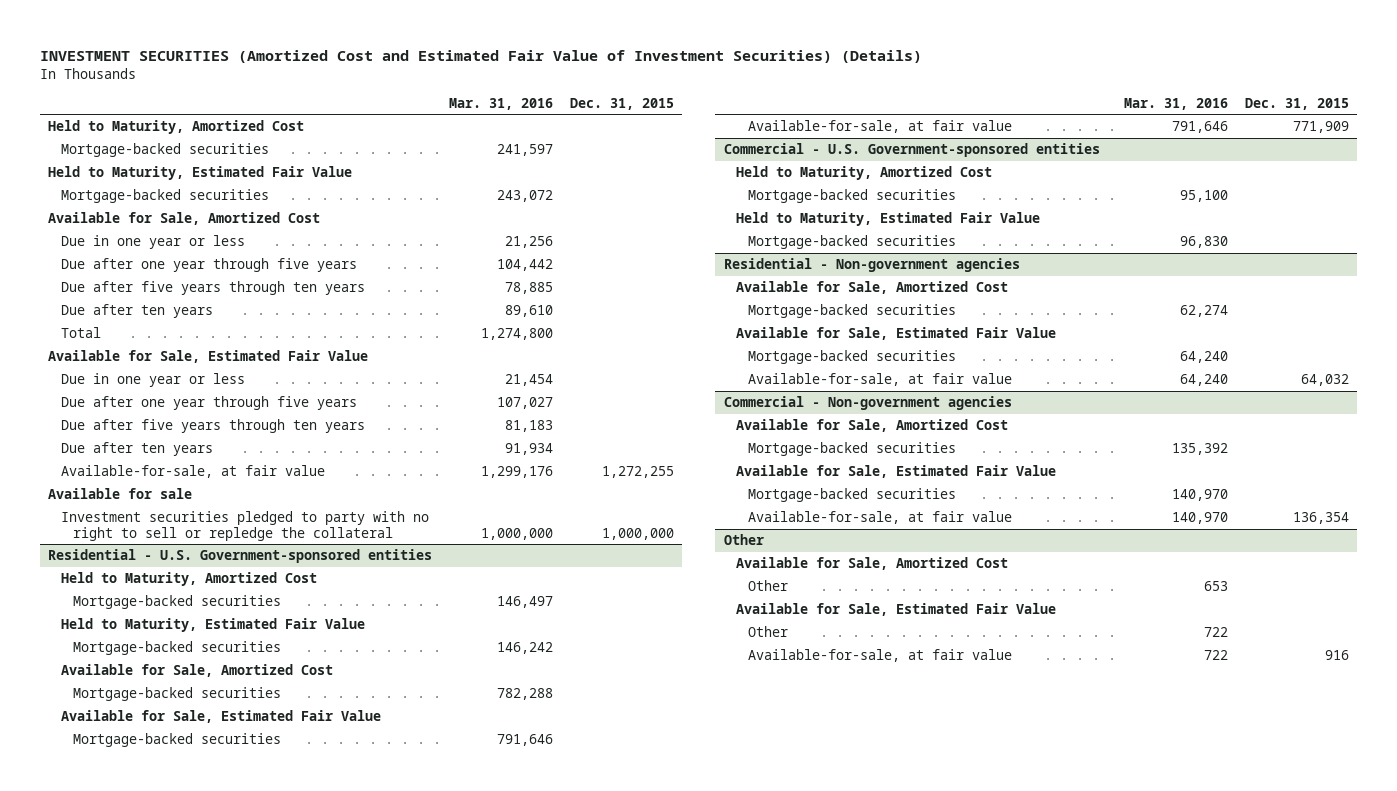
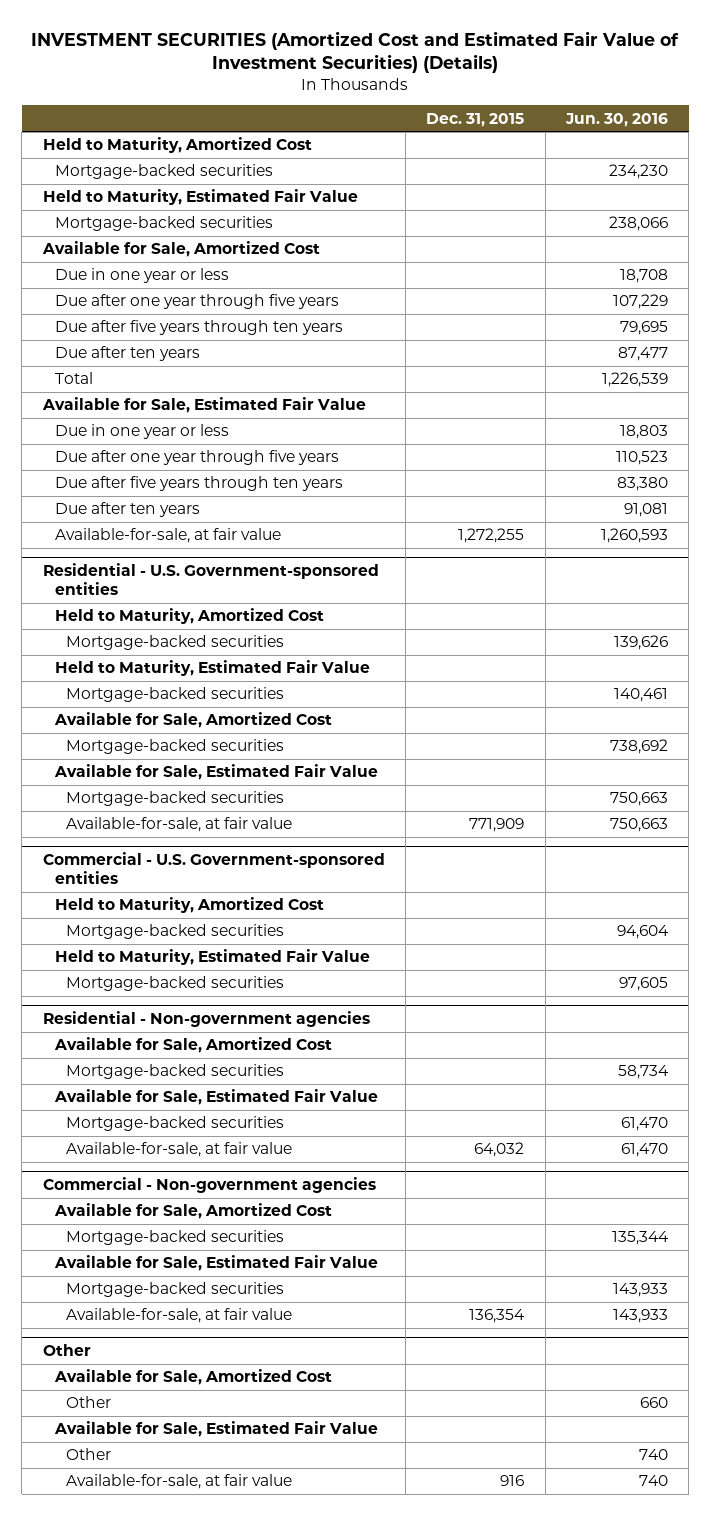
- | Mar. 31, 2016 | Dec. 31, 2015
+ | Dec. 31, 2015 | Jun. 30, 2016
- Available for sale
- Investment securities pledged to party with no right to sell or repledge the collateral | 1,000,000 | 1,000,000

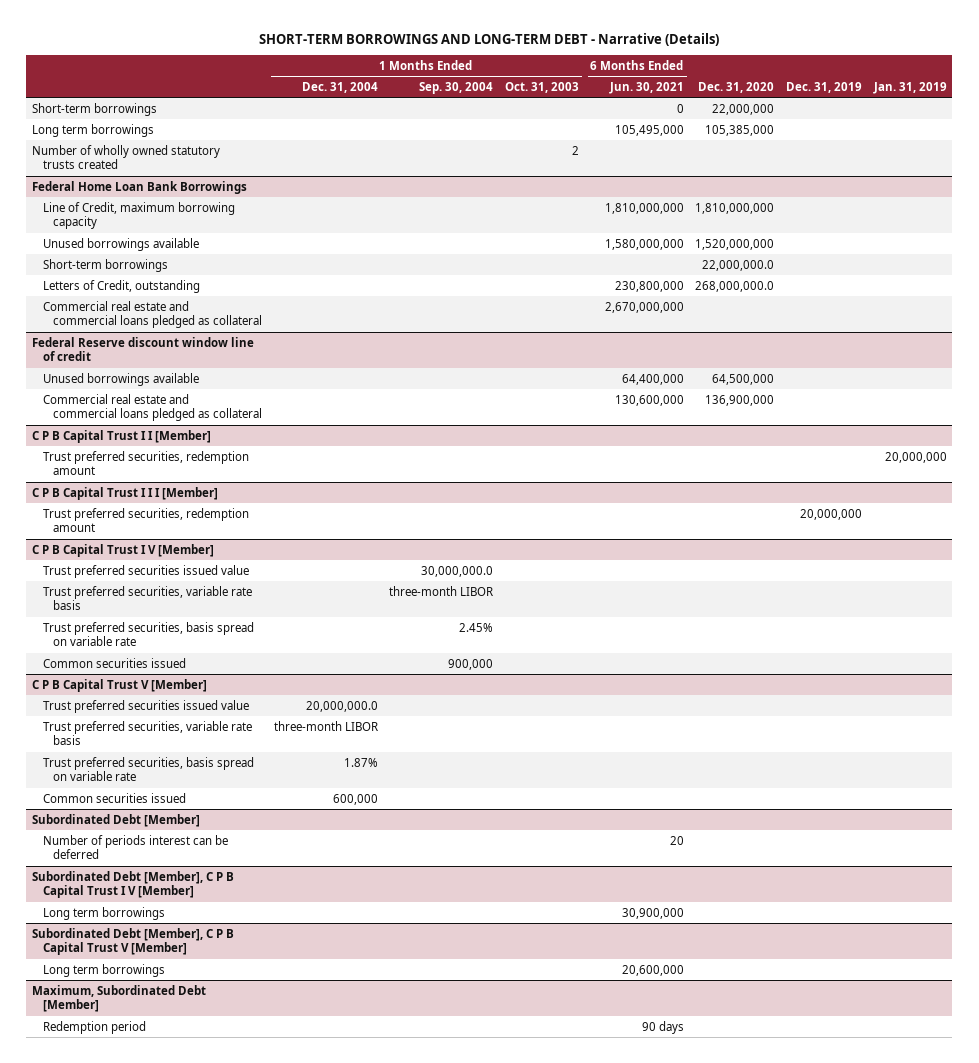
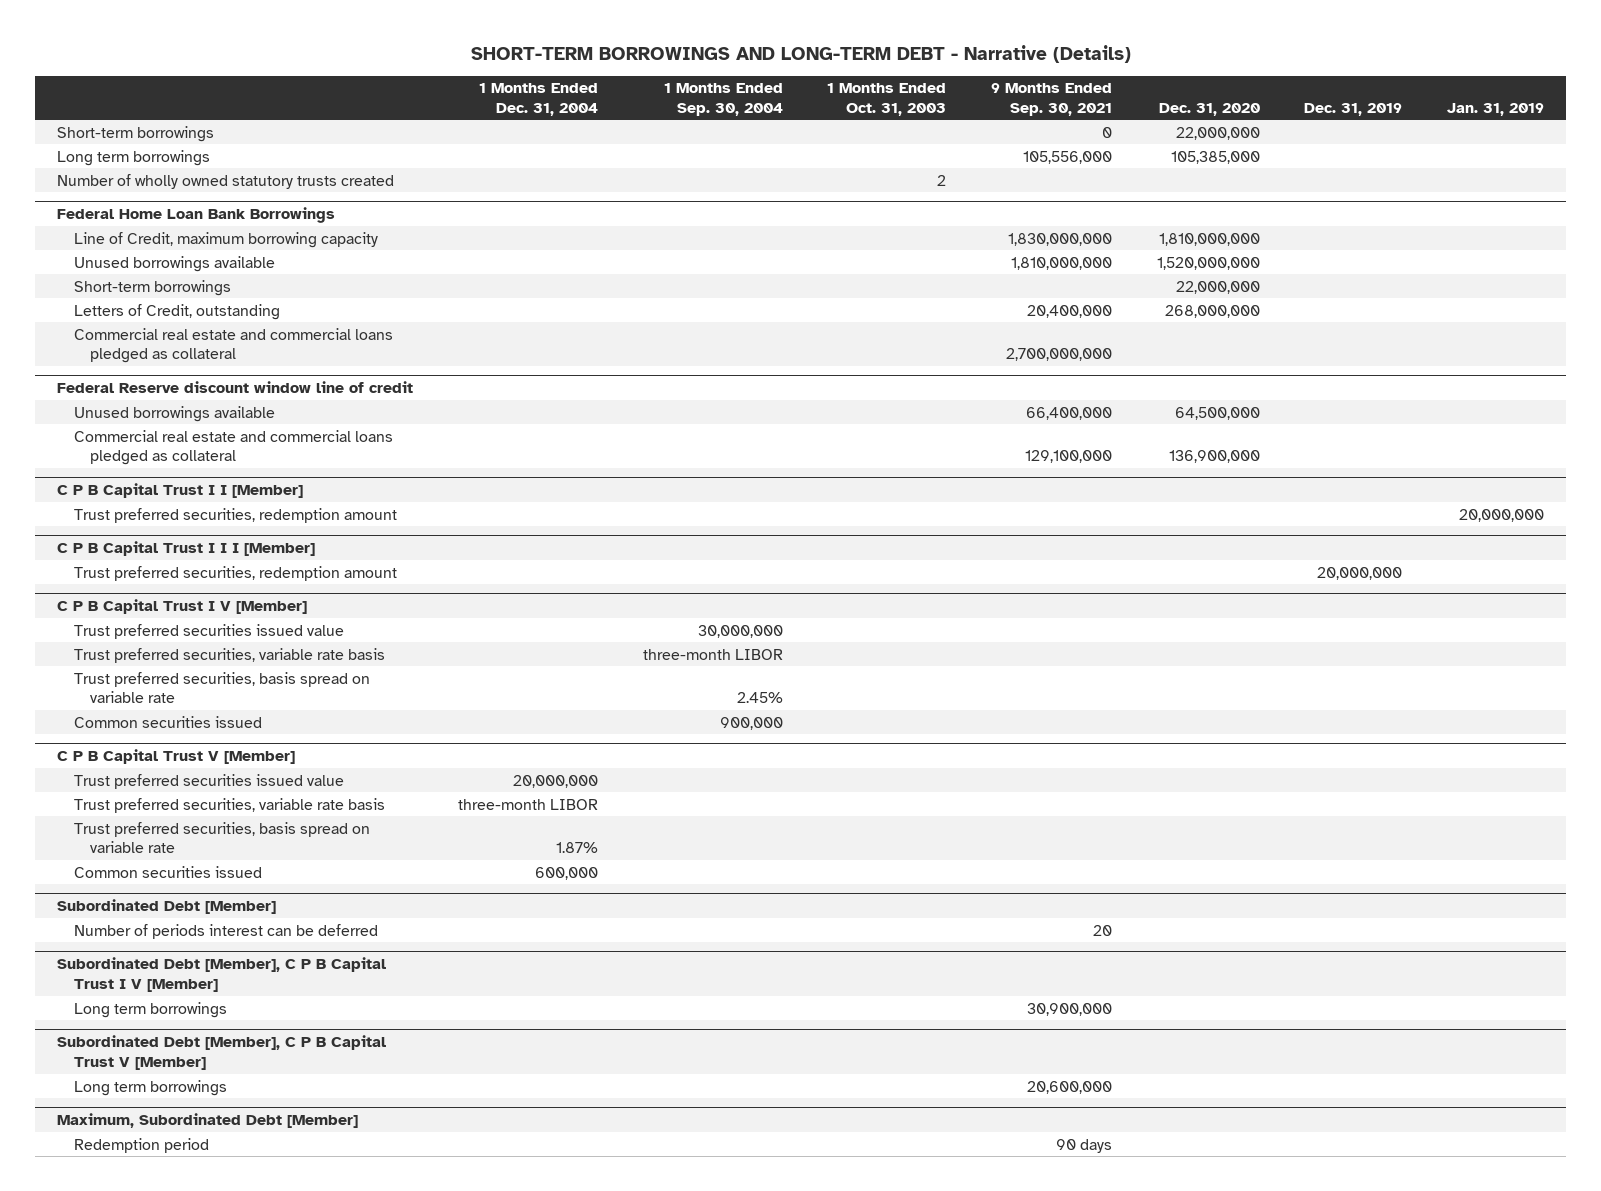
- | 1 Months Ended Dec. 31, 2004 | 1 Months Ended Sep. 30, 2004 | 1 Months Ended Oct. 31, 2003 | 6 Months Ended Jun. 30, 2021 | Dec. 31, 2020 | Dec. 31, 2019 | Jan. 31, 2019
+ | 1 Months Ended Dec. 31, 2004 | 1 Months Ended Sep. 30, 2004 | 1 Months Ended Oct. 31, 2003 | 9 Months Ended Sep. 30, 2021 | Dec. 31, 2020 | Dec. 31, 2019 | Jan. 31, 2019
@ Federal Home Loan Bank Borrowings
- Short-term borrowings | | | | | 22,000,000.0 | |
- Letters of Credit, outstanding | | | | 230,800,000 | 268,000,000.0 | |
+ Short-term borrowings | | | | | 22,000,000 | |
+ Letters of Credit, outstanding | | | | 20,400,000 | 268,000,000 | |
@ C P B Capital Trust I V [Member]
- Trust preferred securities issued value | | 30,000,000.0 | | | | |
+ Trust preferred securities issued value | | 30,000,000 | | | | |
@ C P B Capital Trust V [Member]
- Trust preferred securities issued value | 20,000,000.0 | | | | | |
+ Trust preferred securities issued value | 20,000,000 | | | | | |

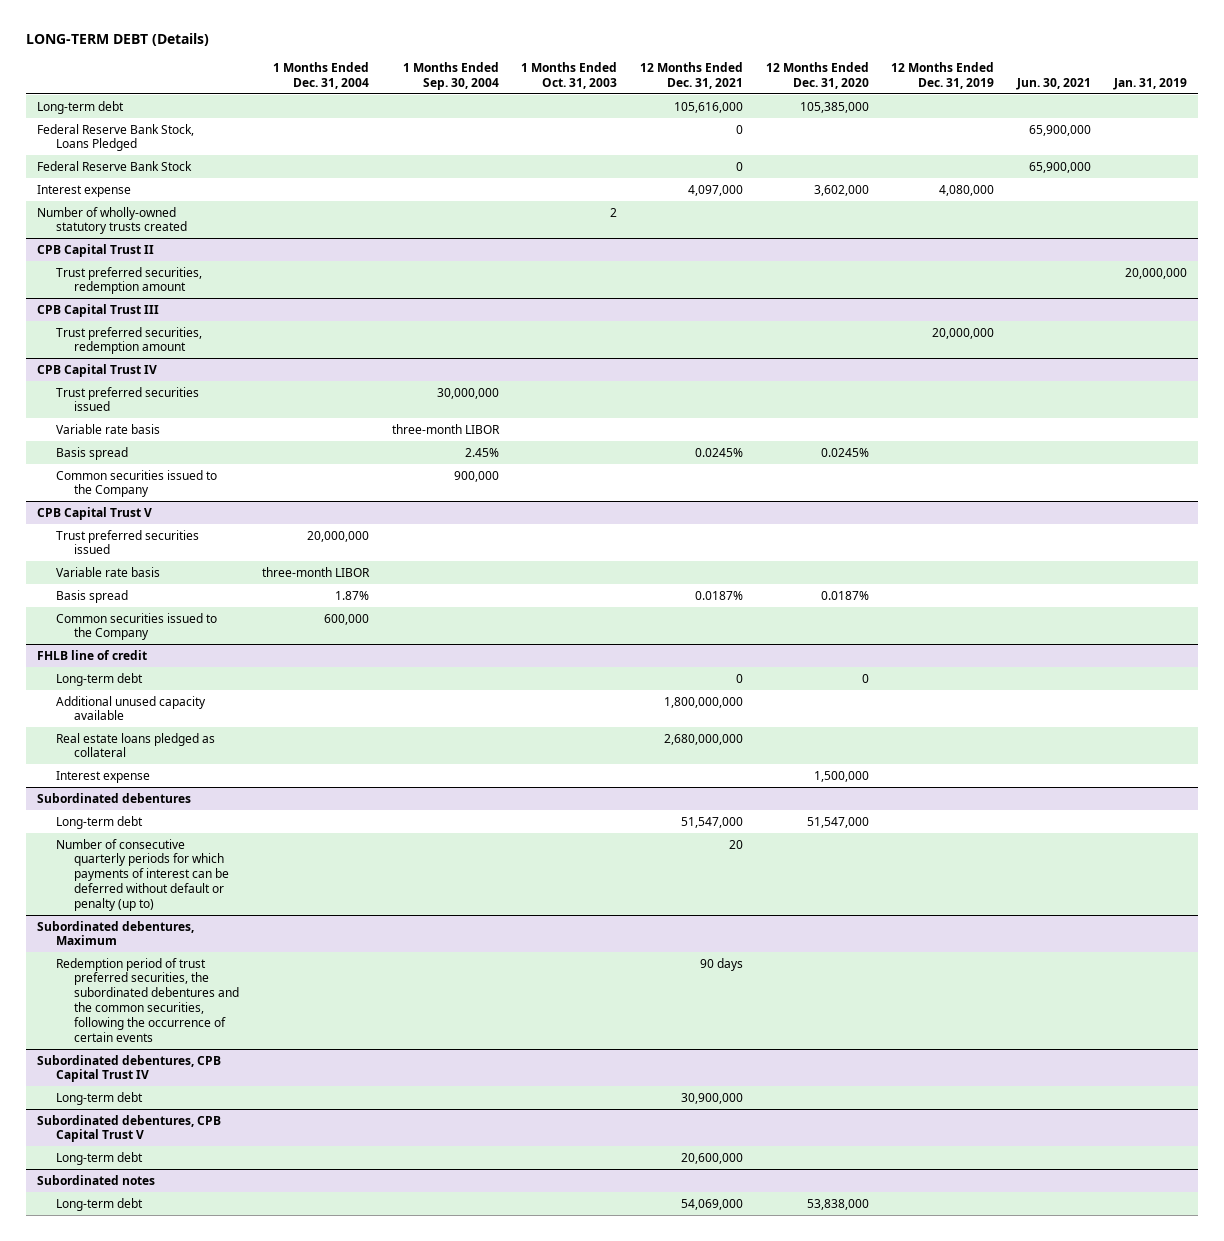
- SHORT-TERM BORROWINGS AND LONG-TERM DEBT - Narrative (Details)
+ LONG-TERM DEBT (Details)
- | 1 Months Ended Dec. 31, 2004 | 1 Months Ended Sep. 30, 2004 | 1 Months Ended Oct. 31, 2003 | 9 Months Ended Sep. 30, 2021 | Dec. 31, 2020 | Dec. 31, 2019 | Jan. 31, 2019
+ | 1 Months Ended Dec. 31, 2004 | 1 Months Ended Sep. 30, 2004 | 1 Months Ended Oct. 31, 2003 | 12 Months Ended Dec. 31, 2021 | 12 Months Ended Dec. 31, 2020 | 12 Months Ended Dec. 31, 2019 | Jun. 30, 2021 | Jan. 31, 2019
- Short-term borrowings | | | | 0 | 22,000,000 | |
- Long term borrowings | | | | 105,556,000 | 105,385,000 | |
- Number of wholly owned statutory trusts created | | | 2 | | | |
- Federal Home Loan Bank Borrowings
- Line of Credit, maximum borrowing capacity | | | | 1,830,000,000 | 1,810,000,000 | |
- Unused borrowings available | | | | 1,810,000,000 | 1,520,000,000 | |
- Short-term borrowings | | | | | 22,000,000 | |
- Letters of Credit, outstanding | | | | 20,400,000 | 268,000,000 | |
- Commercial real estate and commercial loans pledged as collateral | | | | 2,700,000,000 | | |
- Federal Reserve discount window line of credit
- Unused borrowings available | | | | 66,400,000 | 64,500,000 | |
- Commercial real estate and commercial loans pledged as collateral | | | | 129,100,000 | 136,900,000 | |
- C P B Capital Trust I I [Member]
+ Long-term debt | | | | 105,616,000 | 105,385,000 | | |
+ Federal Reserve Bank Stock, Loans Pledged | | | | 0 | | | 65,900,000 |
+ Federal Reserve Bank Stock | | | | 0 | | | 65,900,000 |
+ Interest expense | | | | 4,097,000 | 3,602,000 | 4,080,000 | |
+ Number of wholly-owned statutory trusts created | | | 2 | | | | |
+ CPB Capital Trust II
- C P B Capital Trust I I I [Member]
+ CPB Capital Trust III
- C P B Capital Trust I V [Member]
- Trust preferred securities issued value | | 30,000,000 | | | | |
- Trust preferred securities, variable rate basis | | three-month LIBOR | | | | |
- Trust preferred securities, basis spread on variable rate | | 2.45% | | | | |
- Common securities issued | | 900,000 | | | | |
- C P B Capital Trust V [Member]
- Trust preferred securities issued value | 20,000,000 | | | | | |
- Trust preferred securities, variable rate basis | three-month LIBOR | | | | | |
- Trust preferred securities, basis spread on variable rate | 1.87% | | | | | |
- Common securities issued | 600,000 | | | | | |
- Subordinated Debt [Member]
- Number of periods interest can be deferred | | | | 20 | | |
- Subordinated Debt [Member], C P B Capital Trust I V [Member]
- Long term borrowings | | | | 30,900,000 | | |
- Subordinated Debt [Member], C P B Capital Trust V [Member]
- Long term borrowings | | | | 20,600,000 | | |
- Maximum, Subordinated Debt [Member]
- Redemption period | | | | 90 days | | |
+ CPB Capital Trust IV
+ Trust preferred securities issued | | 30,000,000 | | | | | |
+ Variable rate basis | | three-month LIBOR | | | | | |
+ Basis spread | | 2.45% | | 0.0245% | 0.0245% | | |
+ Common securities issued to the Company | | 900,000 | | | | | |
+ CPB Capital Trust V
+ Trust preferred securities issued | 20,000,000 | | | | | | |
+ Variable rate basis | three-month LIBOR | | | | | | |
+ Basis spread | 1.87% | | | 0.0187% | 0.0187% | | |
+ Common securities issued to the Company | 600,000 | | | | | | |
+ FHLB line of credit
+ Long-term debt | | | | 0 | 0 | | |
+ Additional unused capacity available | | | | 1,800,000,000 | | | |
+ Real estate loans pledged as collateral | | | | 2,680,000,000 | | | |
+ Interest expense | | | | | 1,500,000 | | |
+ Subordinated debentures
+ Long-term debt | | | | 51,547,000 | 51,547,000 | | |
+ Number of consecutive quarterly periods for which payments of interest can be deferred without default or penalty (up to) | | | | 20 | | | |
+ Subordinated debentures, Maximum
+ Redemption period of trust preferred securities, the subordinated debentures and the common securities, following the occurrence of certain events | | | | 90 days | | | |
+ Subordinated debentures, CPB Capital Trust IV
+ Long-term debt | | | | 30,900,000 | | | |
+ Subordinated debentures, CPB Capital Trust V
+ Long-term debt | | | | 20,600,000 | | | |
+ Subordinated notes
+ Long-term debt | | | | 54,069,000 | 53,838,000 | | |

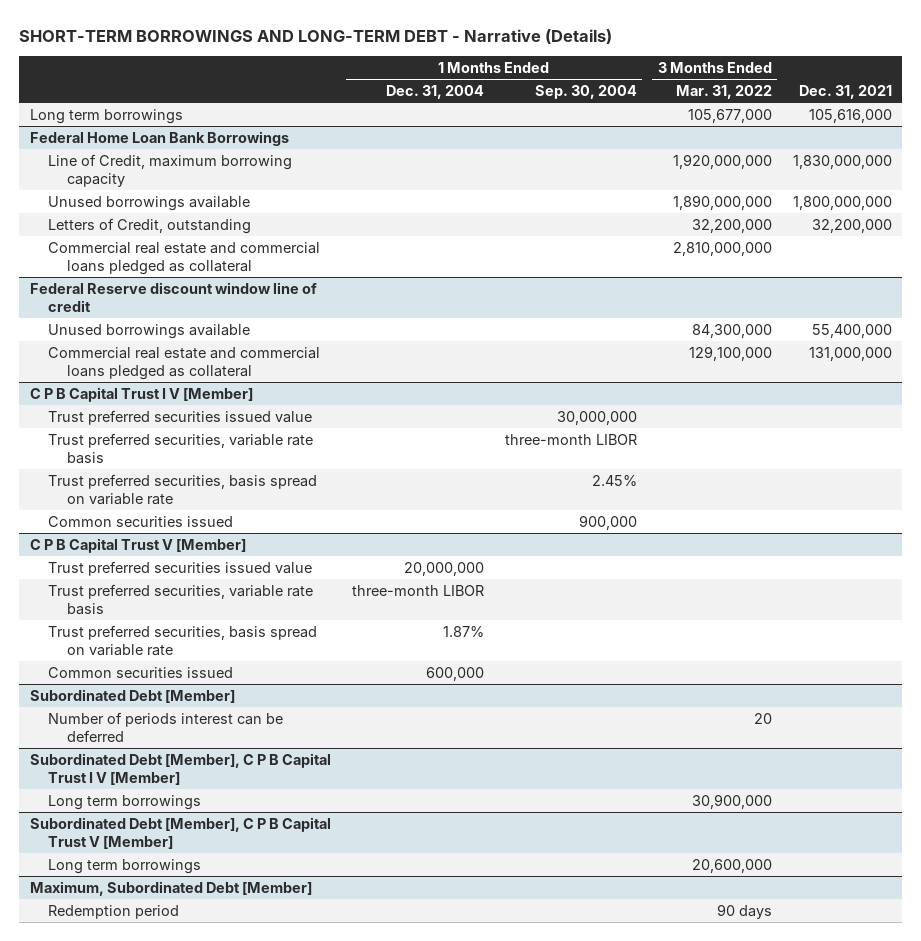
- LONG-TERM DEBT (Details)
+ SHORT-TERM BORROWINGS AND LONG-TERM DEBT - Narrative (Details)
- | 1 Months Ended Dec. 31, 2004 | 1 Months Ended Sep. 30, 2004 | 1 Months Ended Oct. 31, 2003 | 12 Months Ended Dec. 31, 2021 | 12 Months Ended Dec. 31, 2020 | 12 Months Ended Dec. 31, 2019 | Jun. 30, 2021 | Jan. 31, 2019
+ | 1 Months Ended Dec. 31, 2004 | 1 Months Ended Sep. 30, 2004 | 3 Months Ended Mar. 31, 2022 | Dec. 31, 2021
- Long-term debt | | | | 105,616,000 | 105,385,000 | | |
- Federal Reserve Bank Stock, Loans Pledged | | | | 0 | | | 65,900,000 |
- Federal Reserve Bank Stock | | | | 0 | | | 65,900,000 |
- Interest expense | | | | 4,097,000 | 3,602,000 | 4,080,000 | |
- Number of wholly-owned statutory trusts created | | | 2 | | | | |
- CPB Capital Trust II
- Trust preferred securities, redemption amount | | | | | | | | 20,000,000
- CPB Capital Trust III
- Trust preferred securities, redemption amount | | | | | | 20,000,000 | |
- CPB Capital Trust IV
- Trust preferred securities issued | | 30,000,000 | | | | | |
- Variable rate basis | | three-month LIBOR | | | | | |
- Basis spread | | 2.45% | | 0.0245% | 0.0245% | | |
- Common securities issued to the Company | | 900,000 | | | | | |
- CPB Capital Trust V
- Trust preferred securities issued | 20,000,000 | | | | | | |
- Variable rate basis | three-month LIBOR | | | | | | |
- Basis spread | 1.87% | | | 0.0187% | 0.0187% | | |
- Common securities issued to the Company | 600,000 | | | | | | |
- FHLB line of credit
- Long-term debt | | | | 0 | 0 | | |
- Additional unused capacity available | | | | 1,800,000,000 | | | |
- Real estate loans pledged as collateral | | | | 2,680,000,000 | | | |
- Interest expense | | | | | 1,500,000 | | |
- Subordinated debentures
- Long-term debt | | | | 51,547,000 | 51,547,000 | | |
- Number of consecutive quarterly periods for which payments of interest can be deferred without default or penalty (up to) | | | | 20 | | | |
- Subordinated debentures, Maximum
- Redemption period of trust preferred securities, the subordinated debentures and the common securities, following the occurrence of certain events | | | | 90 days | | | |
- Subordinated debentures, CPB Capital Trust IV
- Long-term debt | | | | 30,900,000 | | | |
- Subordinated debentures, CPB Capital Trust V
- Long-term debt | | | | 20,600,000 | | | |
- Subordinated notes
- Long-term debt | | | | 54,069,000 | 53,838,000 | | |
+ Long term borrowings | | | 105,677,000 | 105,616,000
+ Federal Home Loan Bank Borrowings
+ Line of Credit, maximum borrowing capacity | | | 1,920,000,000 | 1,830,000,000
+ Unused borrowings available | | | 1,890,000,000 | 1,800,000,000
+ Letters of Credit, outstanding | | | 32,200,000 | 32,200,000
+ Commercial real estate and commercial loans pledged as collateral | | | 2,810,000,000 |
+ Federal Reserve discount window line of credit
+ Unused borrowings available | | | 84,300,000 | 55,400,000
+ Commercial real estate and commercial loans pledged as collateral | | | 129,100,000 | 131,000,000
+ C P B Capital Trust I V [Member]
+ Trust preferred securities issued value | | 30,000,000 | |
+ Trust preferred securities, variable rate basis | | three-month LIBOR | |
+ Trust preferred securities, basis spread on variable rate | | 2.45% | |
+ Common securities issued | | 900,000 | |
+ C P B Capital Trust V [Member]
+ Trust preferred securities issued value | 20,000,000 | | |
+ Trust preferred securities, variable rate basis | three-month LIBOR | | |
+ Trust preferred securities, basis spread on variable rate | 1.87% | | |
+ Common securities issued | 600,000 | | |
+ Subordinated Debt [Member]
+ Number of periods interest can be deferred | | | 20 |
+ Subordinated Debt [Member], C P B Capital Trust I V [Member]
+ Long term borrowings | | | 30,900,000 |
+ Subordinated Debt [Member], C P B Capital Trust V [Member]
+ Long term borrowings | | | 20,600,000 |
+ Maximum, Subordinated Debt [Member]
+ Redemption period | | | 90 days |

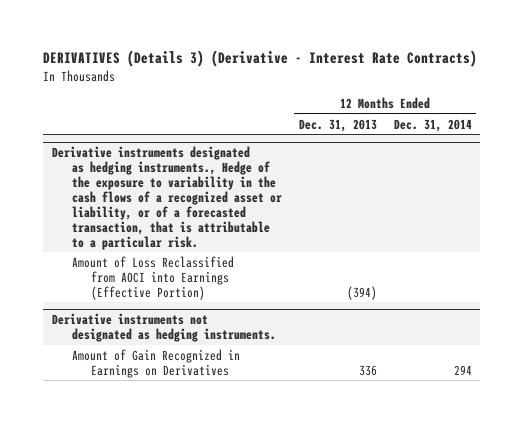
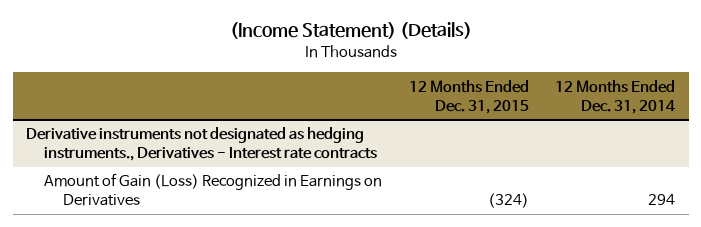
- DERIVATIVES (Details 3) (Derivative - Interest Rate Contracts)
+ (Income Statement) (Details)
- | 12 Months Ended Dec. 31, 2013 | 12 Months Ended Dec. 31, 2014
+ | 12 Months Ended Dec. 31, 2015 | 12 Months Ended Dec. 31, 2014
- Derivative instruments designated as hedging instruments., Hedge of the exposure to variability in the cash flows of a recognized asset or liability, or of a forecasted transaction, that is attributable to a particular risk.
- Amount of Loss Reclassified from AOCI into Earnings (Effective Portion) | (394) |
- Derivative instruments not designated as hedging instruments.
- Amount of Gain Recognized in Earnings on Derivatives | 336 | 294
+ Derivative instruments not designated as hedging instruments., Derivatives - Interest rate contracts
+ Amount of Gain (Loss) Recognized in Earnings on Derivatives | (324) | 294

